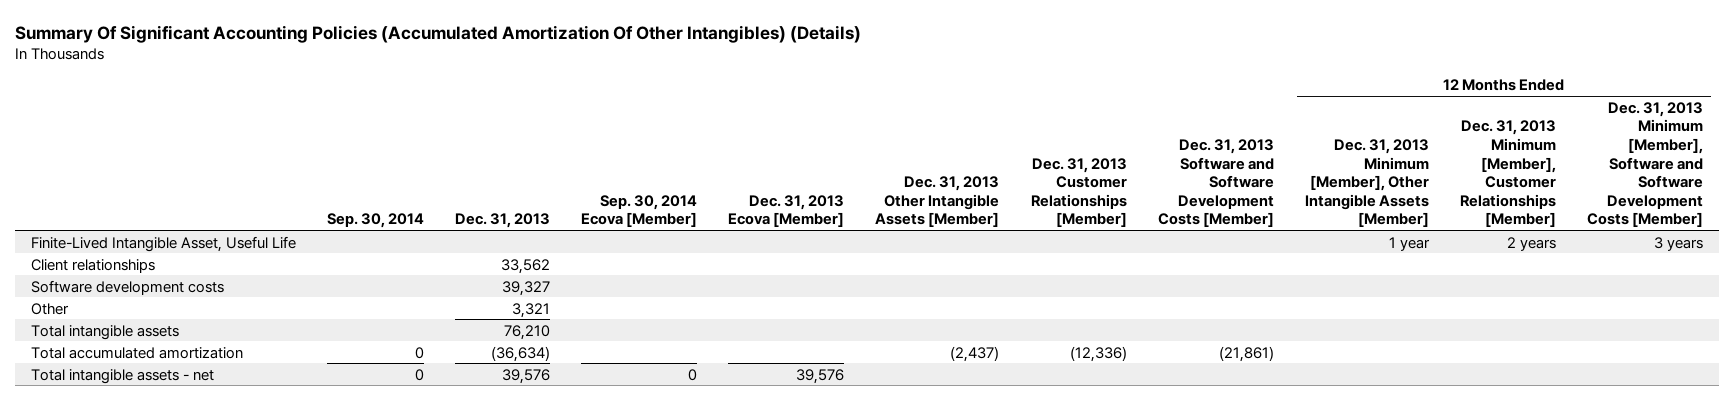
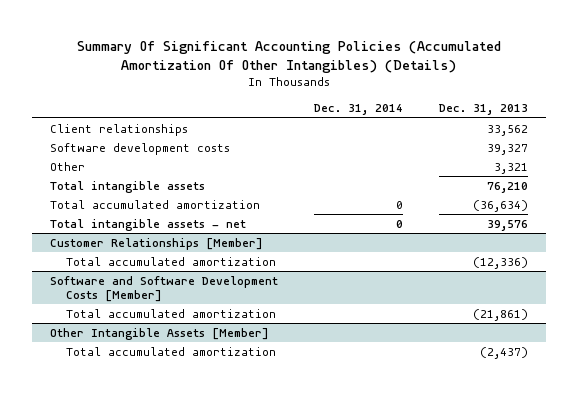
- | Sep. 30, 2014 | Dec. 31, 2013 | Sep. 30, 2014 Ecova [Member] | Dec. 31, 2013 Ecova [Member] | Dec. 31, 2013 Other Intangible Assets [Member] | Dec. 31, 2013 Customer Relationships [Member] | Dec. 31, 2013 Software and Software Development Costs [Member] | 12 Months Ended Dec. 31, 2013 Minimum [Member], Other Intangible Assets [Member] | 12 Months Ended Dec. 31, 2013 Minimum [Member], Customer Relationships [Member] | 12 Months Ended Dec. 31, 2013 Minimum [Member], Software and Software Development Costs [Member]
+ | Dec. 31, 2014 | Dec. 31, 2013
- Finite-Lived Intangible Asset, Useful Life | | | | | | | | 1 year | 2 years | 3 years
+ Customer Relationships [Member]
+ Total accumulated amortization | | (12,336)
+ Software and Software Development Costs [Member]
+ Total accumulated amortization | | (21,861)
+ Other Intangible Assets [Member]
+ Total accumulated amortization | | (2,437)

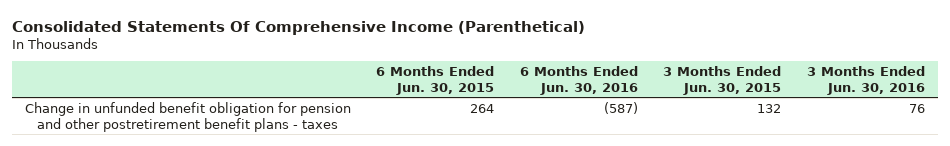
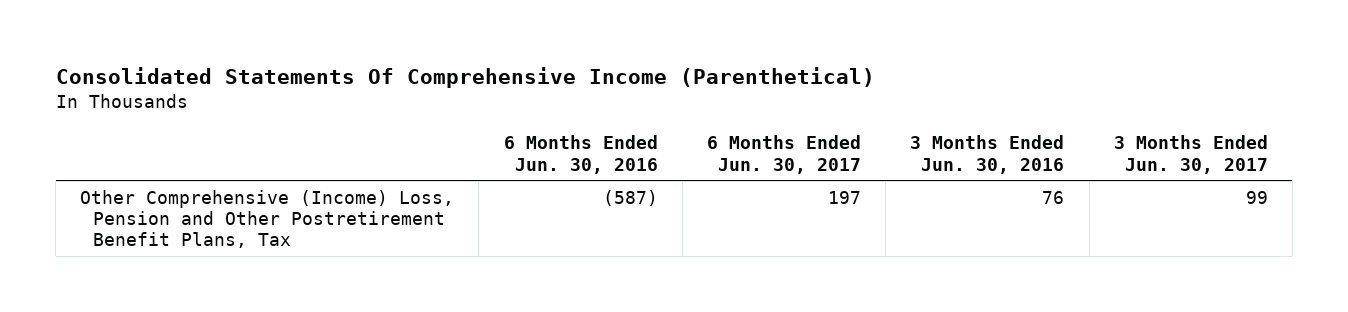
- | 6 Months Ended Jun. 30, 2015 | 6 Months Ended Jun. 30, 2016 | 3 Months Ended Jun. 30, 2015 | 3 Months Ended Jun. 30, 2016
+ | 6 Months Ended Jun. 30, 2016 | 6 Months Ended Jun. 30, 2017 | 3 Months Ended Jun. 30, 2016 | 3 Months Ended Jun. 30, 2017
- Change in unfunded benefit obligation for pension and other postretirement benefit plans - taxes | 264 | (587) | 132 | 76
+ Other Comprehensive (Income) Loss, Pension and Other Postretirement Benefit Plans, Tax | (587) | 197 | 76 | 99

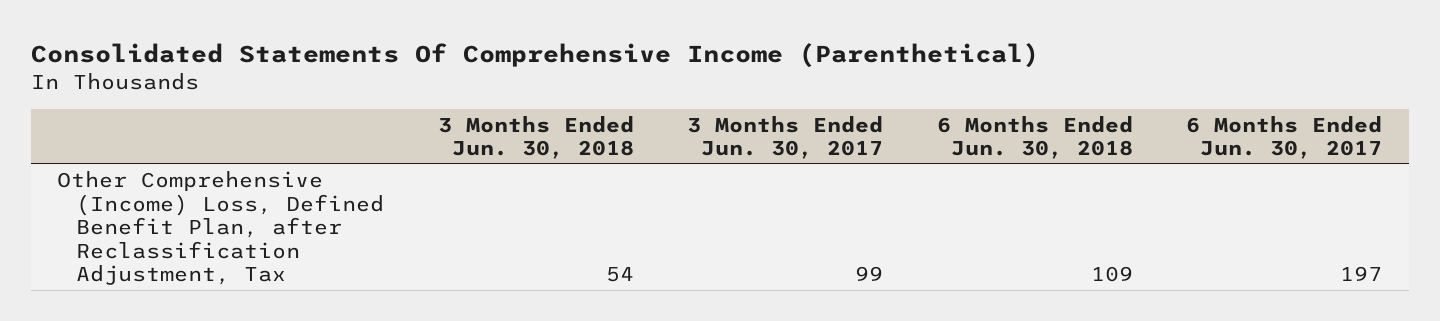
- | 6 Months Ended Jun. 30, 2016 | 6 Months Ended Jun. 30, 2017 | 3 Months Ended Jun. 30, 2016 | 3 Months Ended Jun. 30, 2017
+ | 3 Months Ended Jun. 30, 2018 | 3 Months Ended Jun. 30, 2017 | 6 Months Ended Jun. 30, 2018 | 6 Months Ended Jun. 30, 2017
- Other Comprehensive (Income) Loss, Pension and Other Postretirement Benefit Plans, Tax | (587) | 197 | 76 | 99
+ Other Comprehensive (Income) Loss, Defined Benefit Plan, after Reclassification Adjustment, Tax | 54 | 99 | 109 | 197

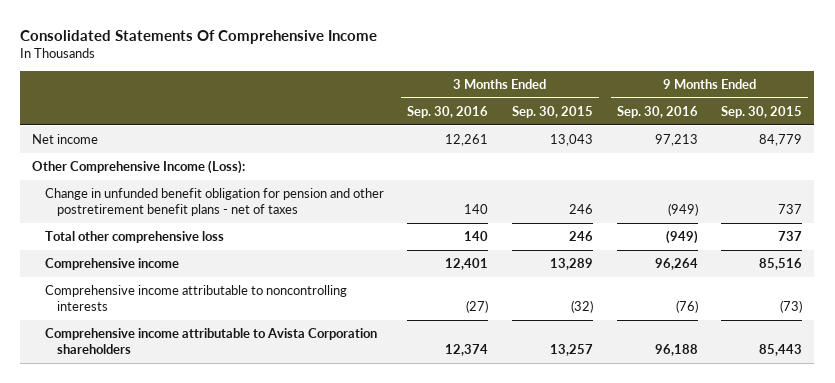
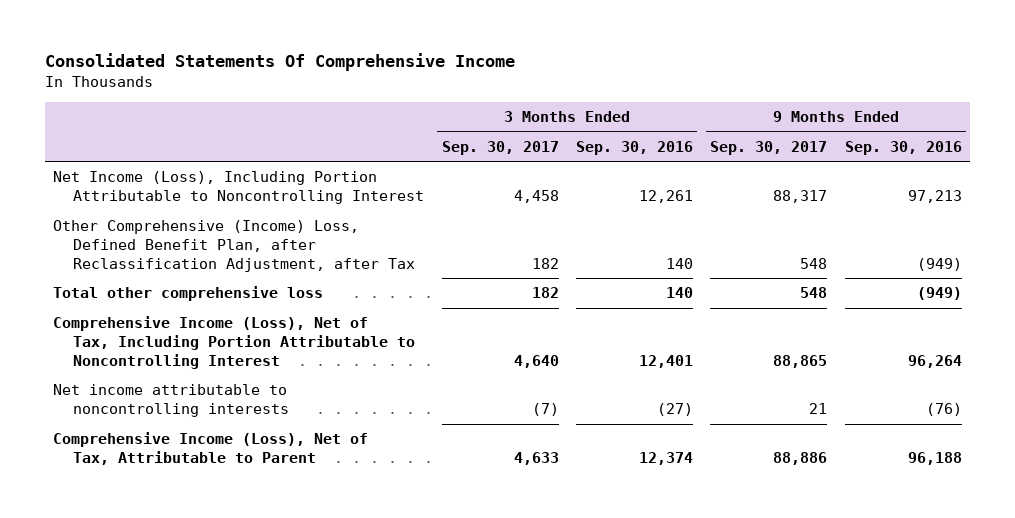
- | 3 Months Ended Sep. 30, 2016 | 3 Months Ended Sep. 30, 2015 | 9 Months Ended Sep. 30, 2016 | 9 Months Ended Sep. 30, 2015
+ | 3 Months Ended Sep. 30, 2017 | 3 Months Ended Sep. 30, 2016 | 9 Months Ended Sep. 30, 2017 | 9 Months Ended Sep. 30, 2016
- Net income | 12,261 | 13,043 | 97,213 | 84,779
- Other Comprehensive Income (Loss):
- Change in unfunded benefit obligation for pension and other postretirement benefit plans - net of taxes | 140 | 246 | (949) | 737
+ Net Income (Loss), Including Portion Attributable to Noncontrolling Interest | 4,458 | 12,261 | 88,317 | 97,213
+ Other Comprehensive (Income) Loss, Defined Benefit Plan, after Reclassification Adjustment, after Tax | 182 | 140 | 548 | (949)
- Comprehensive income | 12,401 | 13,289 | 96,264 | 85,516
- Comprehensive income attributable to noncontrolling interests | (27) | (32) | (76) | (73)
- Comprehensive income attributable to Avista Corporation shareholders | 12,374 | 13,257 | 96,188 | 85,443
+ Comprehensive Income (Loss), Net of Tax, Including Portion Attributable to Noncontrolling Interest | 4,640 | 12,401 | 88,865 | 96,264
+ Net income attributable to noncontrolling interests | (7) | (27) | 21 | (76)
+ Comprehensive Income (Loss), Net of Tax, Attributable to Parent | 4,633 | 12,374 | 88,886 | 96,188

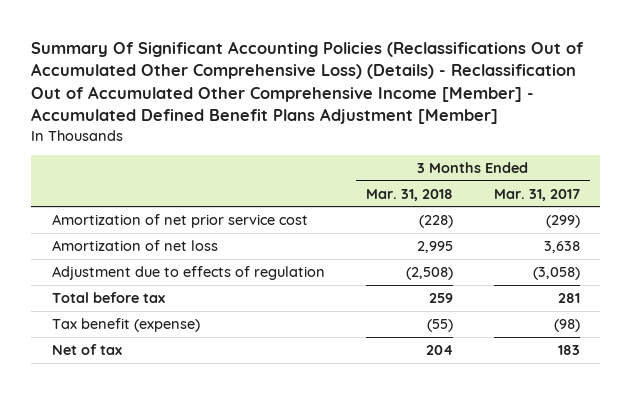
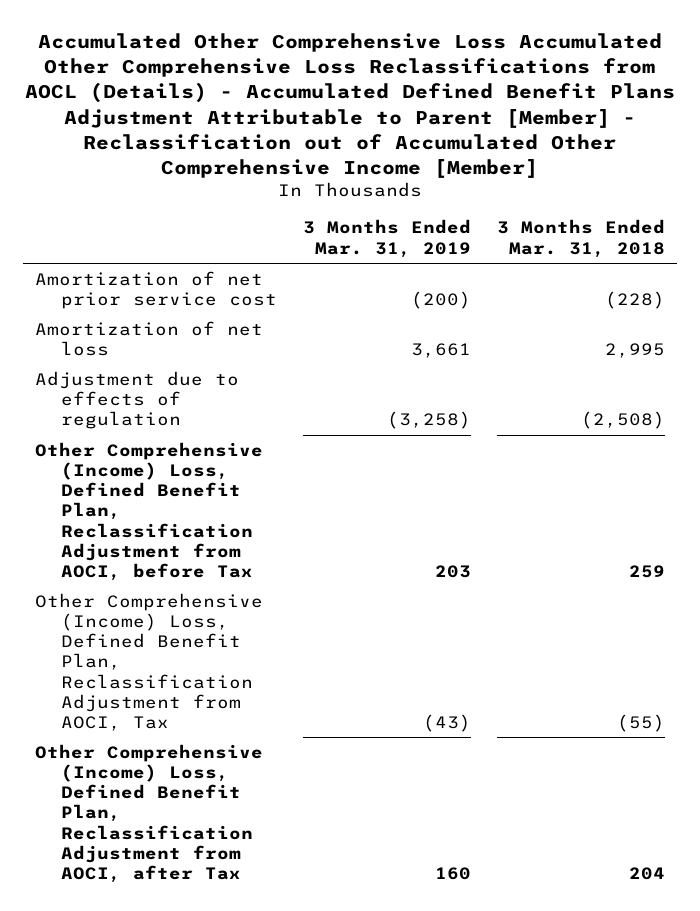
- Summary Of Significant Accounting Policies (Reclassifications Out of Accumulated Other Comprehensive Loss) (Details) - Reclassification Out of Accumulated Other Comprehensive Income [Member] - Accumulated Defined Benefit Plans Adjustment [Member]
+ Accumulated Other Comprehensive Loss Accumulated Other Comprehensive Loss Reclassifications from AOCL (Details) - Accumulated Defined Benefit Plans Adjustment Attributable to Parent [Member] - Reclassification out of Accumulated Other Comprehensive Income [Member]
- | 3 Months Ended Mar. 31, 2018 | 3 Months Ended Mar. 31, 2017
+ | 3 Months Ended Mar. 31, 2019 | 3 Months Ended Mar. 31, 2018
- Total before tax | 259 | 281
- Tax benefit (expense) | (55) | (98)
- Net of tax | 204 | 183
+ Other Comprehensive (Income) Loss, Defined Benefit Plan, Reclassification Adjustment from AOCI, before Tax | 203 | 259
+ Other Comprehensive (Income) Loss, Defined Benefit Plan, Reclassification Adjustment from AOCI, Tax | (43) | (55)
+ Other Comprehensive (Income) Loss, Defined Benefit Plan, Reclassification Adjustment from AOCI, after Tax | 160 | 204

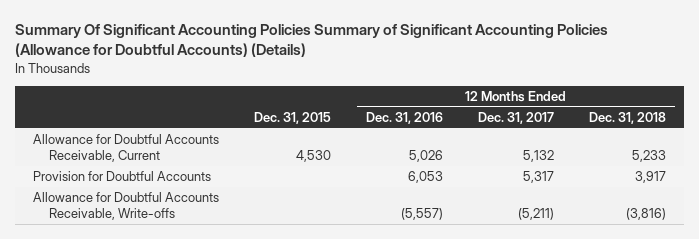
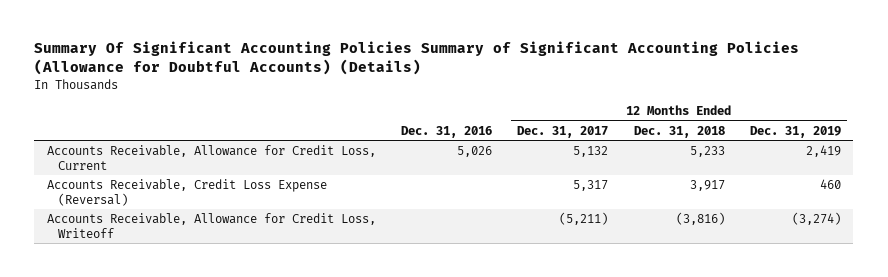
- | Dec. 31, 2015 | 12 Months Ended Dec. 31, 2016 | 12 Months Ended Dec. 31, 2017 | 12 Months Ended Dec. 31, 2018
+ | Dec. 31, 2016 | 12 Months Ended Dec. 31, 2017 | 12 Months Ended Dec. 31, 2018 | 12 Months Ended Dec. 31, 2019
- Allowance for Doubtful Accounts Receivable, Current | 4,530 | 5,026 | 5,132 | 5,233
- Provision for Doubtful Accounts | | 6,053 | 5,317 | 3,917
- Allowance for Doubtful Accounts Receivable, Write-offs | | (5,557) | (5,211) | (3,816)
+ Accounts Receivable, Allowance for Credit Loss, Current | 5,026 | 5,132 | 5,233 | 2,419
+ Accounts Receivable, Credit Loss Expense (Reversal) | | 5,317 | 3,917 | 460
+ Accounts Receivable, Allowance for Credit Loss, Writeoff | | (5,211) | (3,816) | (3,274)

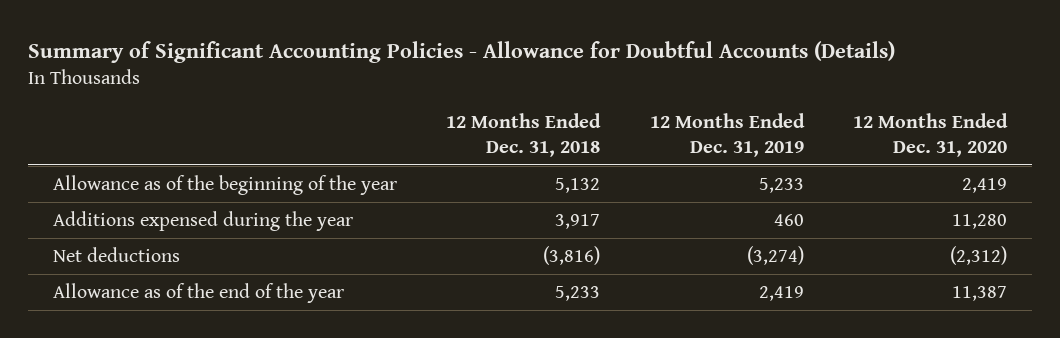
- Summary Of Significant Accounting Policies Summary of Significant Accounting Policies (Allowance for Doubtful Accounts) (Details)
+ Summary of Significant Accounting Policies - Allowance for Doubtful Accounts (Details)
- | Dec. 31, 2016 | 12 Months Ended Dec. 31, 2017 | 12 Months Ended Dec. 31, 2018 | 12 Months Ended Dec. 31, 2019
+ | 12 Months Ended Dec. 31, 2018 | 12 Months Ended Dec. 31, 2019 | 12 Months Ended Dec. 31, 2020
- Accounts Receivable, Allowance for Credit Loss, Current | 5,026 | 5,132 | 5,233 | 2,419
- Accounts Receivable, Credit Loss Expense (Reversal) | | 5,317 | 3,917 | 460
- Accounts Receivable, Allowance for Credit Loss, Writeoff | | (5,211) | (3,816) | (3,274)
+ Allowance as of the beginning of the year | 5,132 | 5,233 | 2,419
+ Additions expensed during the year | 3,917 | 460 | 11,280
+ Net deductions | (3,816) | (3,274) | (2,312)
+ Allowance as of the end of the year | 5,233 | 2,419 | 11,387

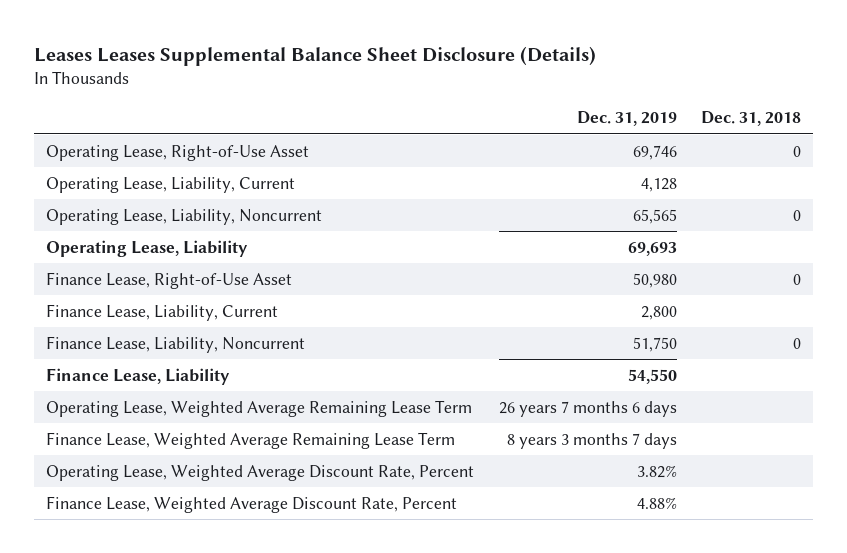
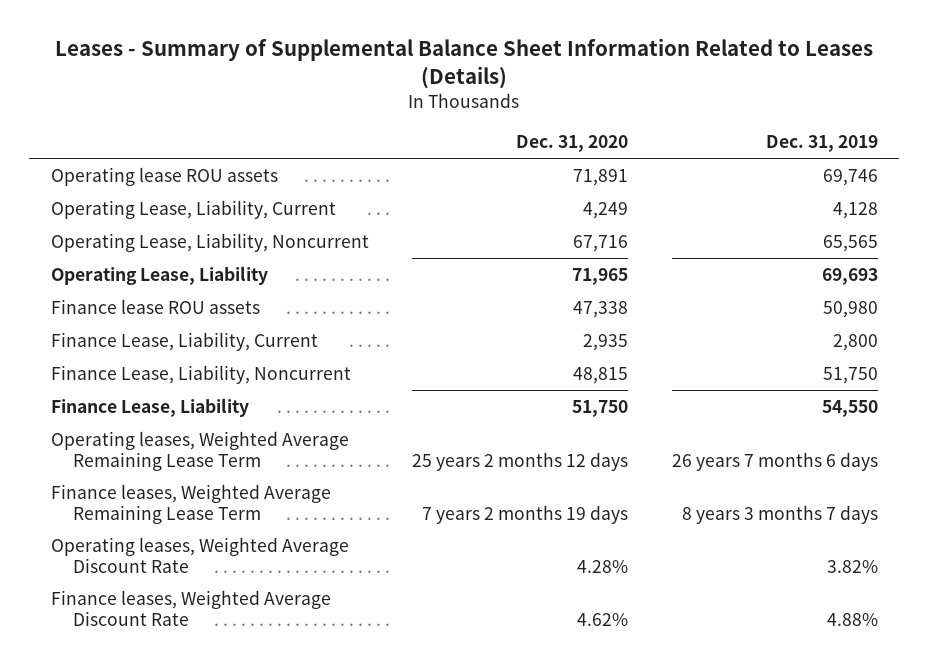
- Leases Leases Supplemental Balance Sheet Disclosure (Details)
+ Leases - Summary of Supplemental Balance Sheet Information Related to Leases (Details)
- | Dec. 31, 2019 | Dec. 31, 2018
+ | Dec. 31, 2020 | Dec. 31, 2019
- Operating Lease, Right-of-Use Asset | 69,746 | 0
+ Operating lease ROU assets | 71,891 | 69,746
- Finance Lease, Right-of-Use Asset | 50,980 | 0
+ Finance lease ROU assets | 47,338 | 50,980
- Operating Lease, Weighted Average Remaining Lease Term | 26 years 7 months 6 days |
- Finance Lease, Weighted Average Remaining Lease Term | 8 years 3 months 7 days |
- Operating Lease, Weighted Average Discount Rate, Percent | 3.82% |
- Finance Lease, Weighted Average Discount Rate, Percent | 4.88% |
+ Operating leases, Weighted Average Remaining Lease Term | 25 years 2 months 12 days | 26 years 7 months 6 days
+ Finance leases, Weighted Average Remaining Lease Term | 7 years 2 months 19 days | 8 years 3 months 7 days
+ Operating leases, Weighted Average Discount Rate | 4.28% | 3.82%
+ Finance leases, Weighted Average Discount Rate | 4.62% | 4.88%

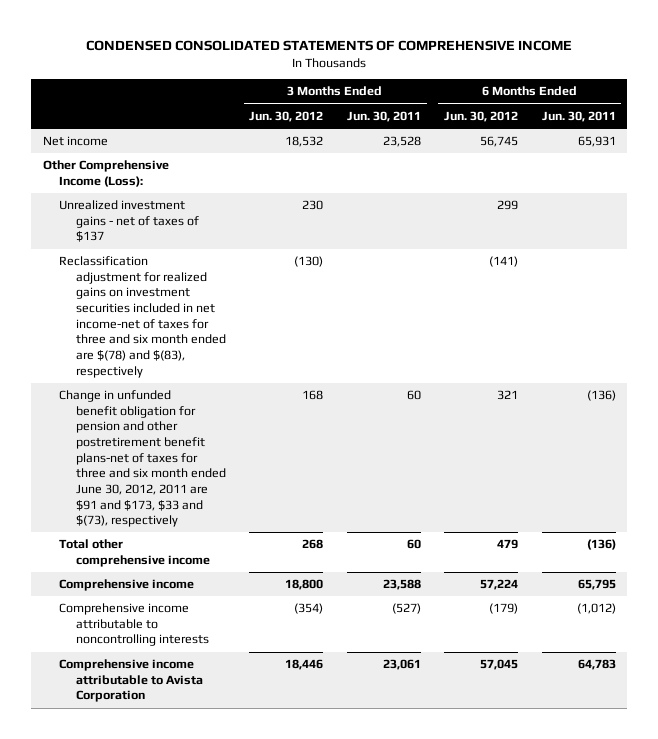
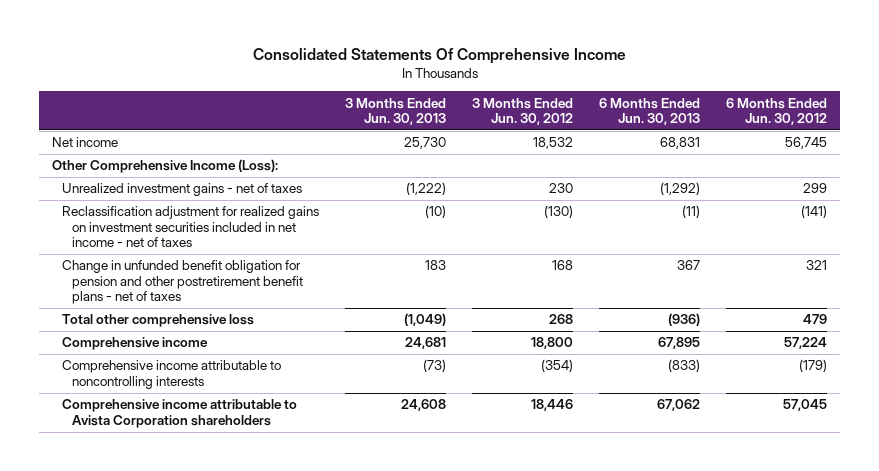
- CONDENSED CONSOLIDATED STATEMENTS OF COMPREHENSIVE INCOME
+ Consolidated Statements Of Comprehensive Income
- | 3 Months Ended Jun. 30, 2012 | 3 Months Ended Jun. 30, 2011 | 6 Months Ended Jun. 30, 2012 | 6 Months Ended Jun. 30, 2011
+ | 3 Months Ended Jun. 30, 2013 | 3 Months Ended Jun. 30, 2012 | 6 Months Ended Jun. 30, 2013 | 6 Months Ended Jun. 30, 2012
- Unrealized investment gains - net of taxes of $137 | 230 | | 299 |
- Reclassification adjustment for realized gains on investment securities included in net income-net of taxes for three and six month ended are $(78) and $(83), respectively | (130) | | (141) |
- Change in unfunded benefit obligation for pension and other postretirement benefit plans-net of taxes for three and six month ended June 30, 2012, 2011 are $91 and $173, $33 and $(73), respectively | 168 | 60 | 321 | (136)
- Total other comprehensive income | 268 | 60 | 479 | (136)
+ Unrealized investment gains - net of taxes | (1,222) | 230 | (1,292) | 299
+ Reclassification adjustment for realized gains on investment securities included in net income - net of taxes | (10) | (130) | (11) | (141)
+ Change in unfunded benefit obligation for pension and other postretirement benefit plans - net of taxes | 183 | 168 | 367 | 321
+ Total other comprehensive loss | (1,049) | 268 | (936) | 479
- Comprehensive income attributable to Avista Corporation | 18,446 | 23,061 | 57,045 | 64,783
+ Comprehensive income attributable to Avista Corporation shareholders | 24,608 | 18,446 | 67,062 | 57,045

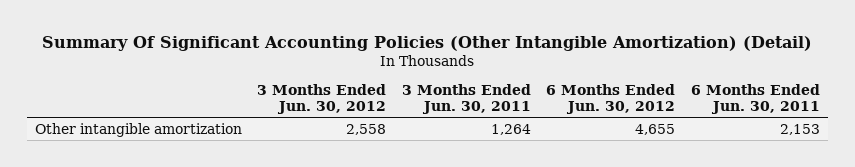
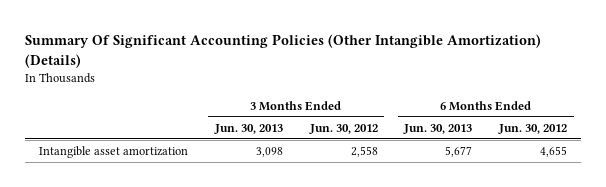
- Summary Of Significant Accounting Policies (Other Intangible Amortization) (Detail)
+ Summary Of Significant Accounting Policies (Other Intangible Amortization) (Details)
- | 3 Months Ended Jun. 30, 2012 | 3 Months Ended Jun. 30, 2011 | 6 Months Ended Jun. 30, 2012 | 6 Months Ended Jun. 30, 2011
+ | 3 Months Ended Jun. 30, 2013 | 3 Months Ended Jun. 30, 2012 | 6 Months Ended Jun. 30, 2013 | 6 Months Ended Jun. 30, 2012
- Other intangible amortization | 2,558 | 1,264 | 4,655 | 2,153
+ Intangible asset amortization | 3,098 | 2,558 | 5,677 | 4,655

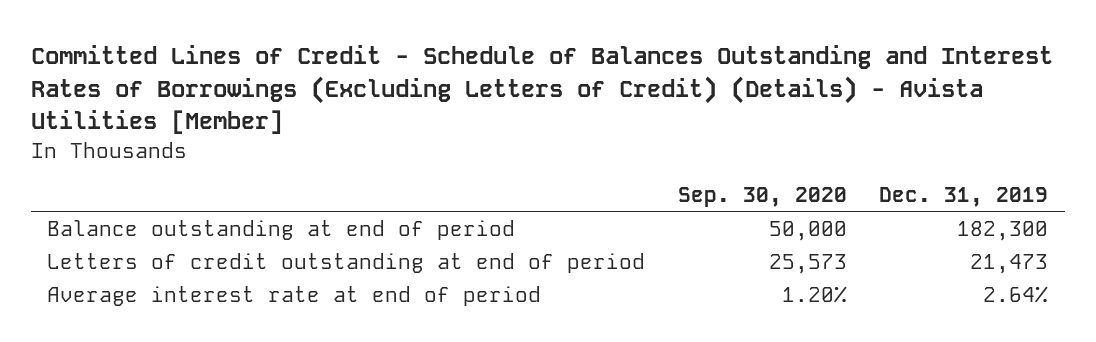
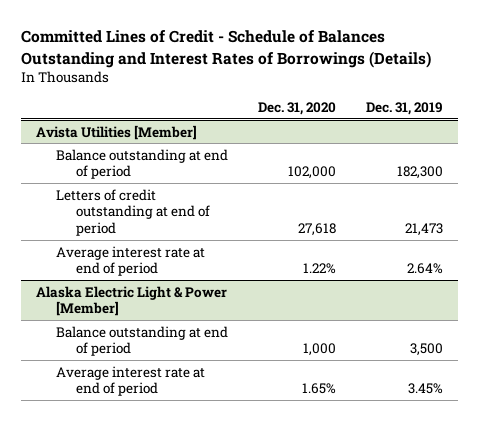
- Committed Lines of Credit - Schedule of Balances Outstanding and Interest Rates of Borrowings (Excluding Letters of Credit) (Details) - Avista Utilities [Member]
+ Committed Lines of Credit - Schedule of Balances Outstanding and Interest Rates of Borrowings (Details)
- | Sep. 30, 2020 | Dec. 31, 2019
+ | Dec. 31, 2020 | Dec. 31, 2019
+ Avista Utilities [Member]
+ Alaska Electric Light & Power [Member]
+ Balance outstanding at end of period | 1,000 | 3,500
+ Average interest rate at end of period | 1.65% | 3.45%

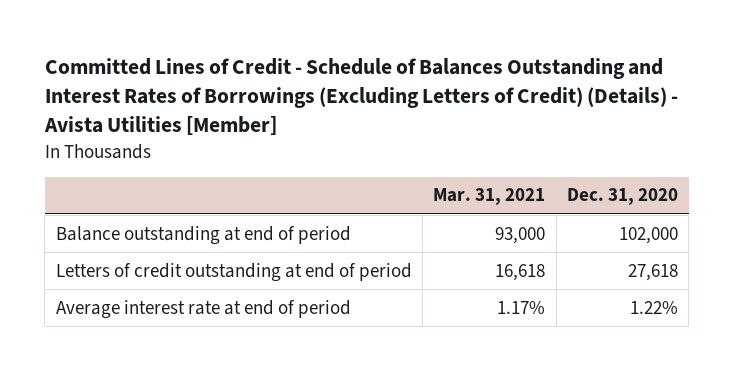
- Committed Lines of Credit - Schedule of Balances Outstanding and Interest Rates of Borrowings (Details)
+ Committed Lines of Credit - Schedule of Balances Outstanding and Interest Rates of Borrowings (Excluding Letters of Credit) (Details) - Avista Utilities [Member]
- | Dec. 31, 2020 | Dec. 31, 2019
+ | Mar. 31, 2021 | Dec. 31, 2020
- Avista Utilities [Member]
- Alaska Electric Light & Power [Member]
- Balance outstanding at end of period | 1,000 | 3,500
- Average interest rate at end of period | 1.65% | 3.45%

